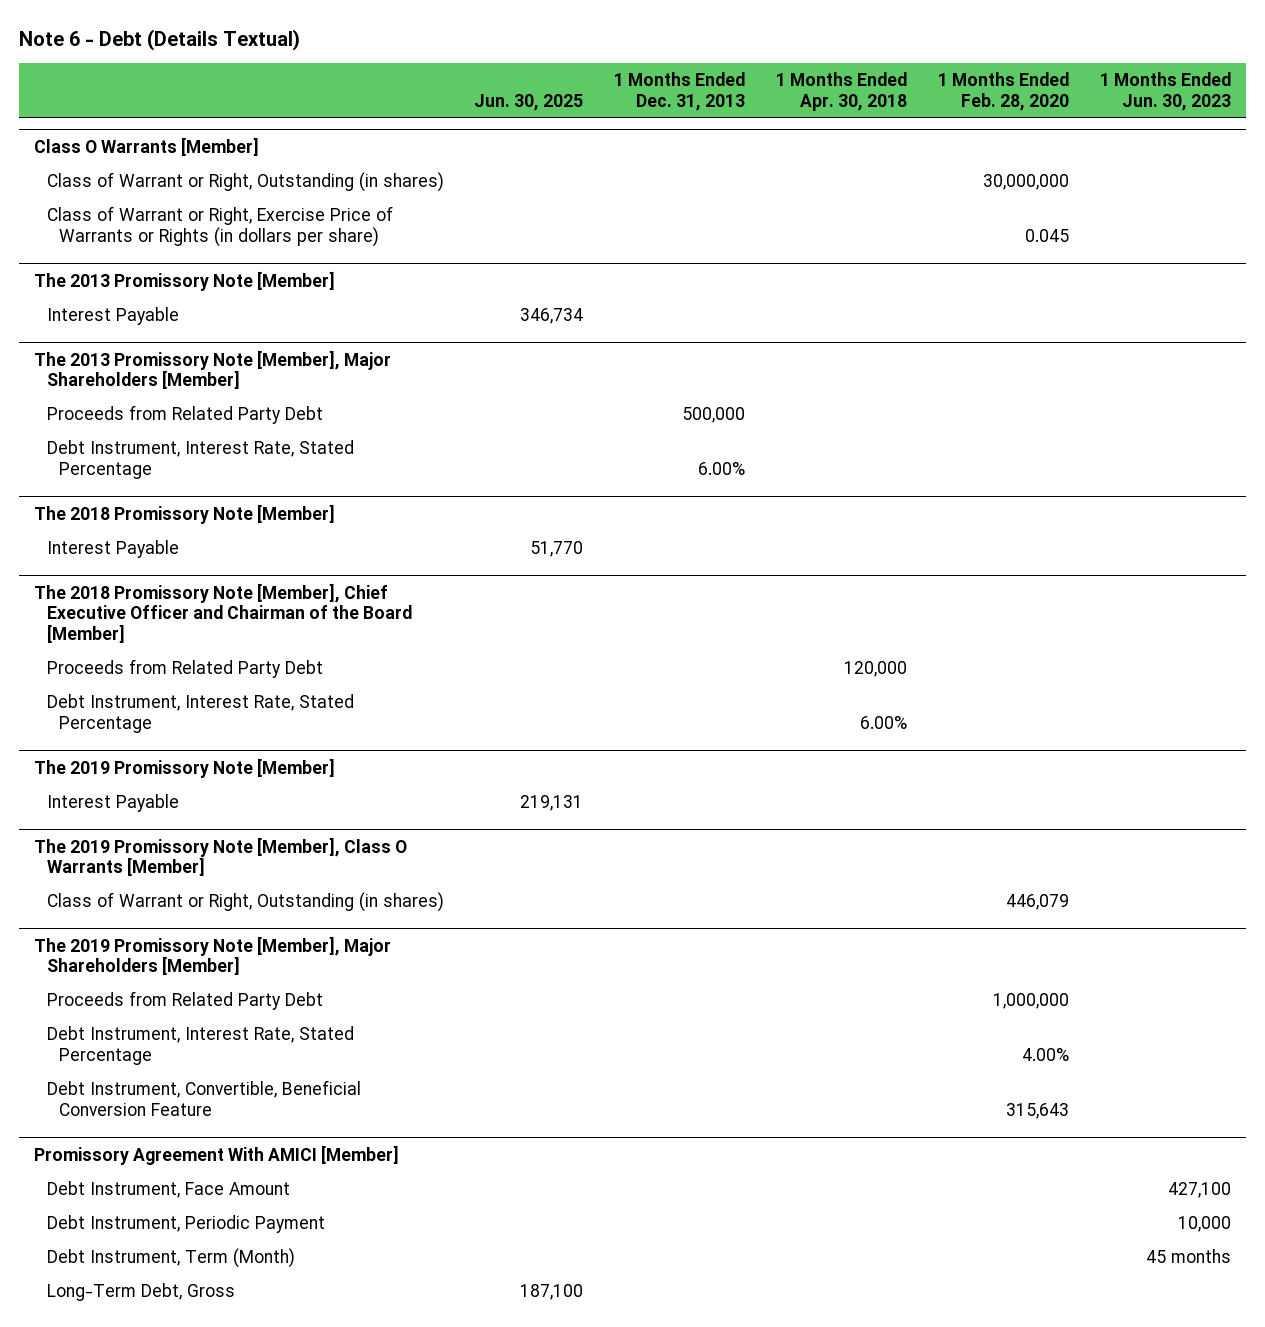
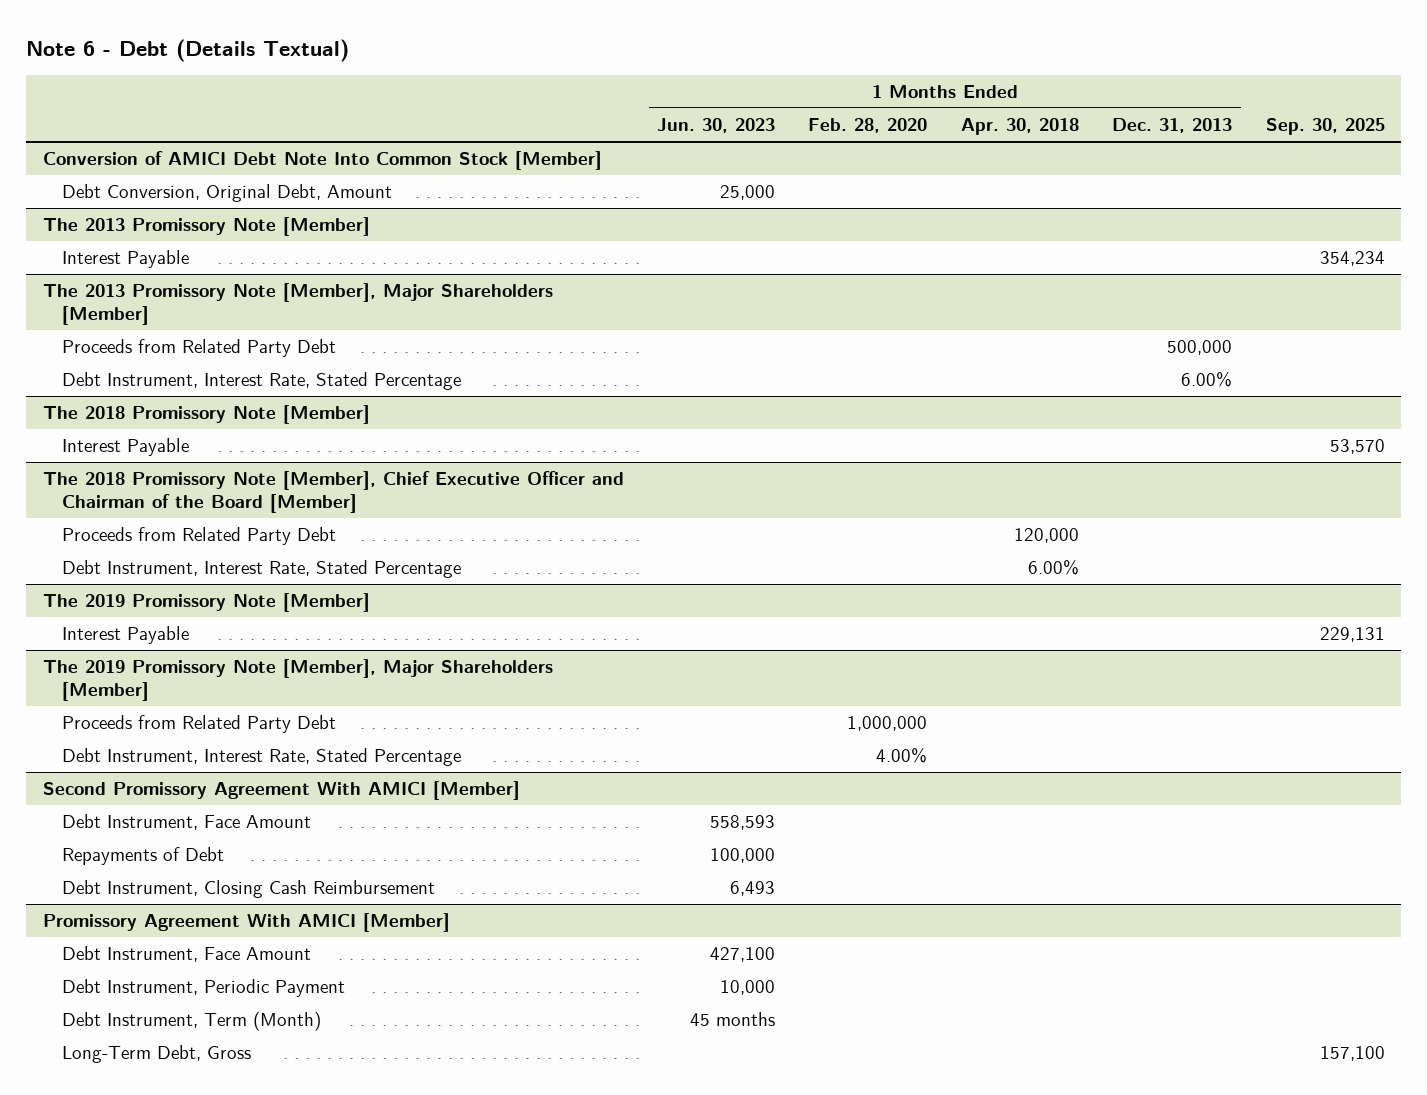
- | Jun. 30, 2025 | 1 Months Ended Dec. 31, 2013 | 1 Months Ended Apr. 30, 2018 | 1 Months Ended Feb. 28, 2020 | 1 Months Ended Jun. 30, 2023
+ | 1 Months Ended Jun. 30, 2023 | 1 Months Ended Feb. 28, 2020 | 1 Months Ended Apr. 30, 2018 | 1 Months Ended Dec. 31, 2013 | Sep. 30, 2025
- Class O Warrants [Member]
- Class of Warrant or Right, Outstanding (in shares) | | | | 30,000,000 |
- Class of Warrant or Right, Exercise Price of Warrants or Rights (in dollars per share) | | | | 0.045 |
+ Conversion of AMICI Debt Note Into Common Stock [Member]
+ Debt Conversion, Original Debt, Amount | 25,000 | | | |
- The 2019 Promissory Note [Member], Class O Warrants [Member]
- Class of Warrant or Right, Outstanding (in shares) | | | | 446,079 |
@ The 2019 Promissory Note [Member], Major Shareholders [Member]
- Debt Instrument, Convertible, Beneficial Conversion Feature | | | | 315,643 |
+ Second Promissory Agreement With AMICI [Member]
+ Debt Instrument, Face Amount | 558,593 | | | |
+ Repayments of Debt | 100,000 | | | |
+ Debt Instrument, Closing Cash Reimbursement | 6,493 | | | |

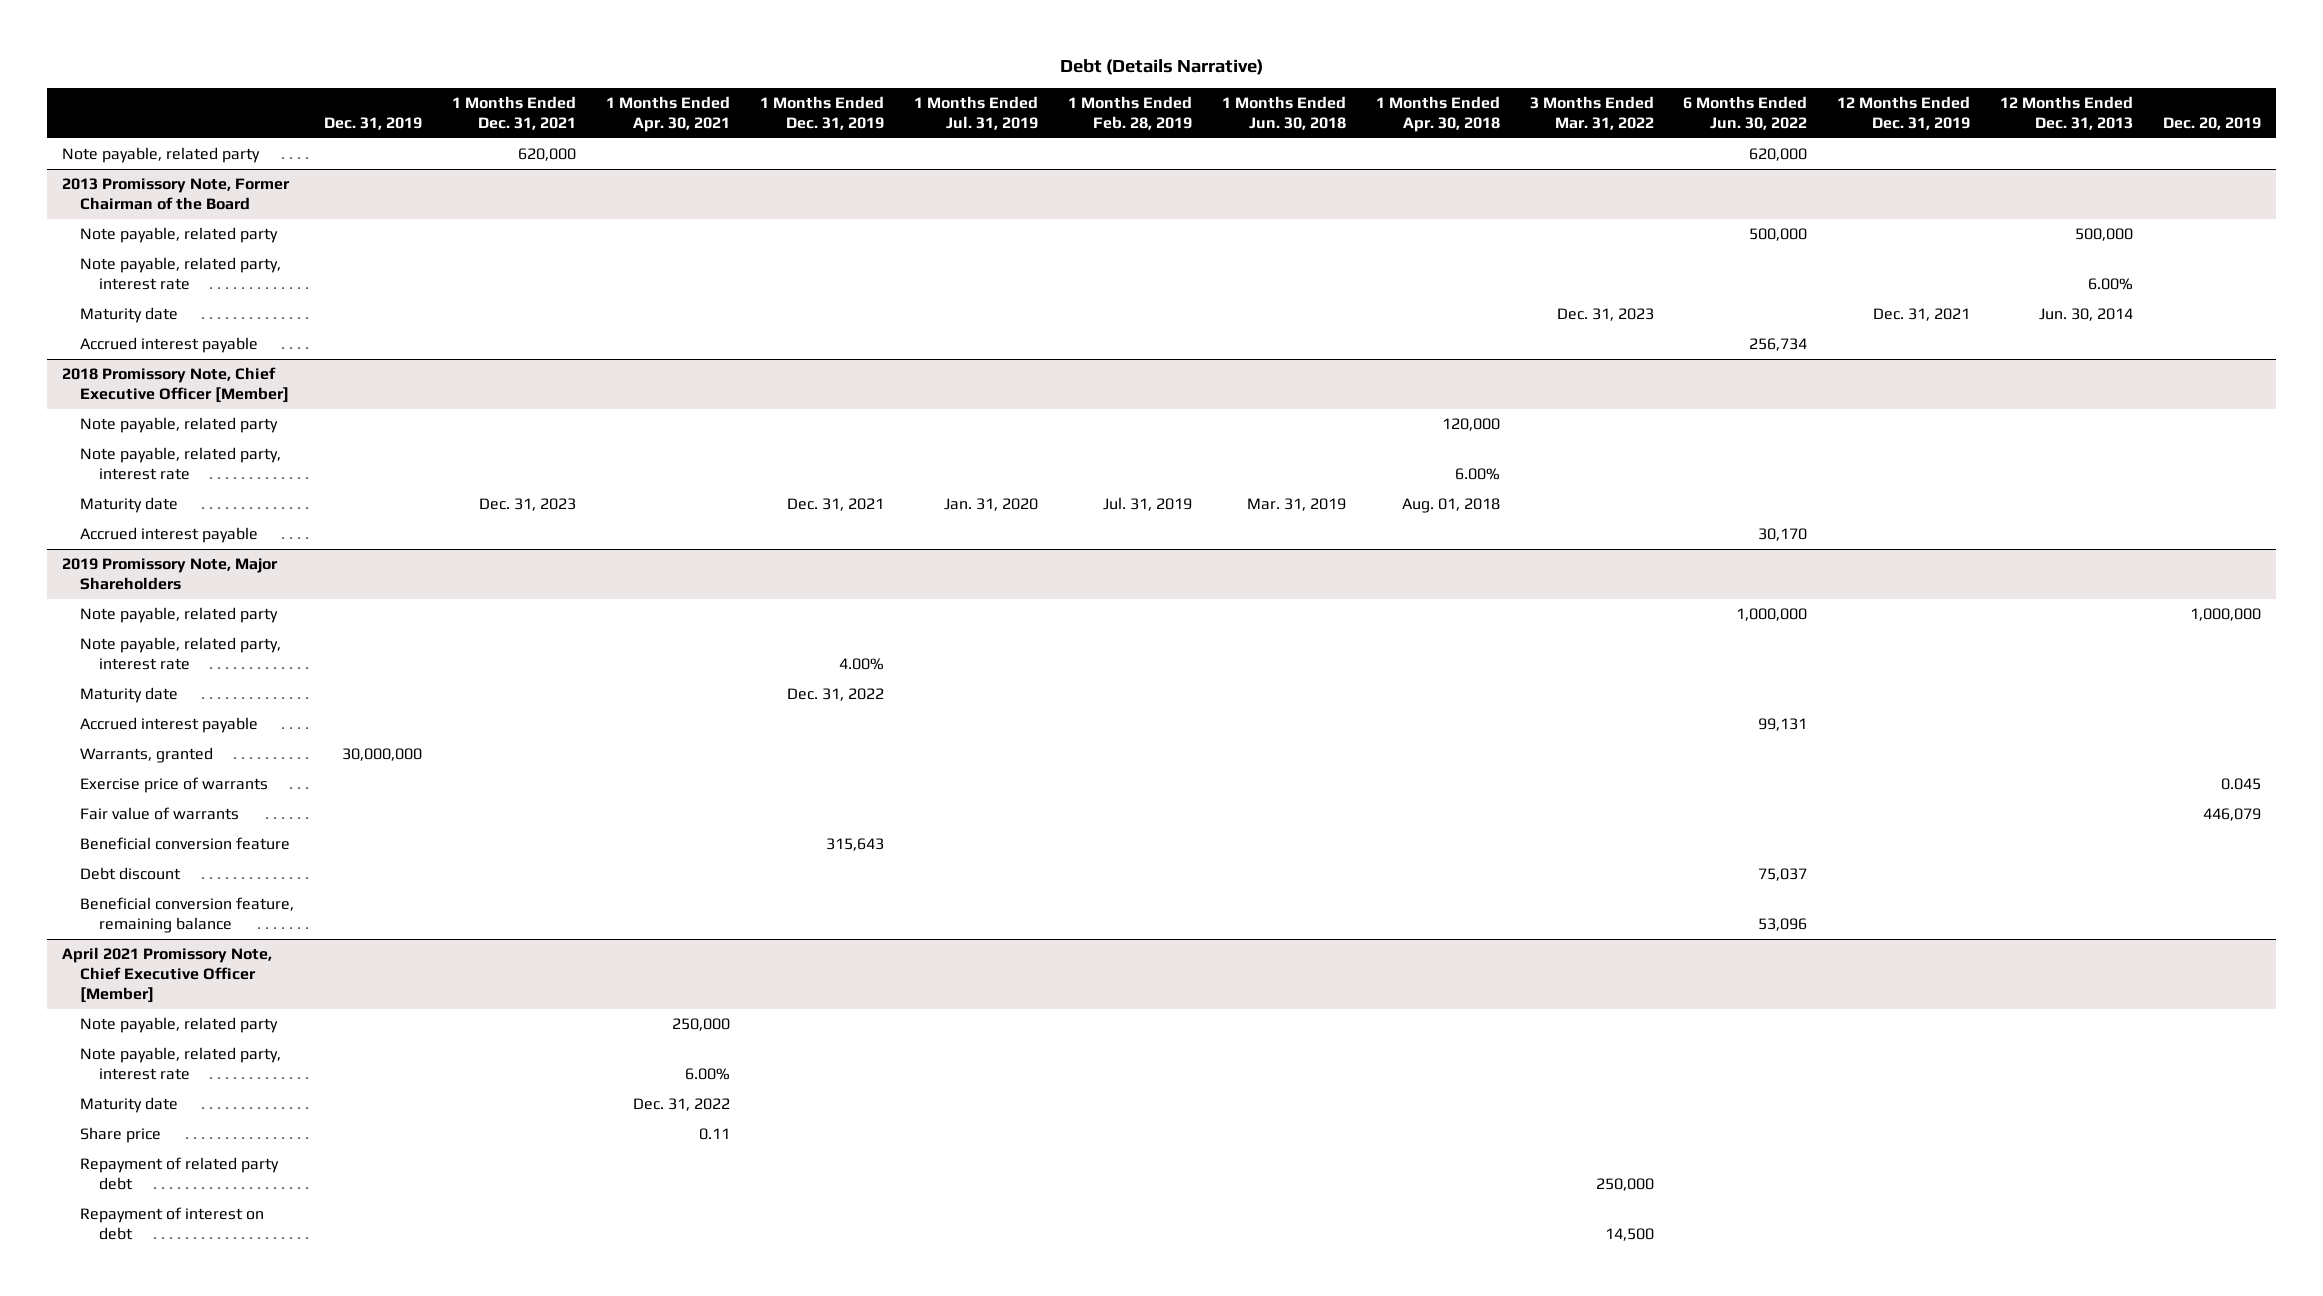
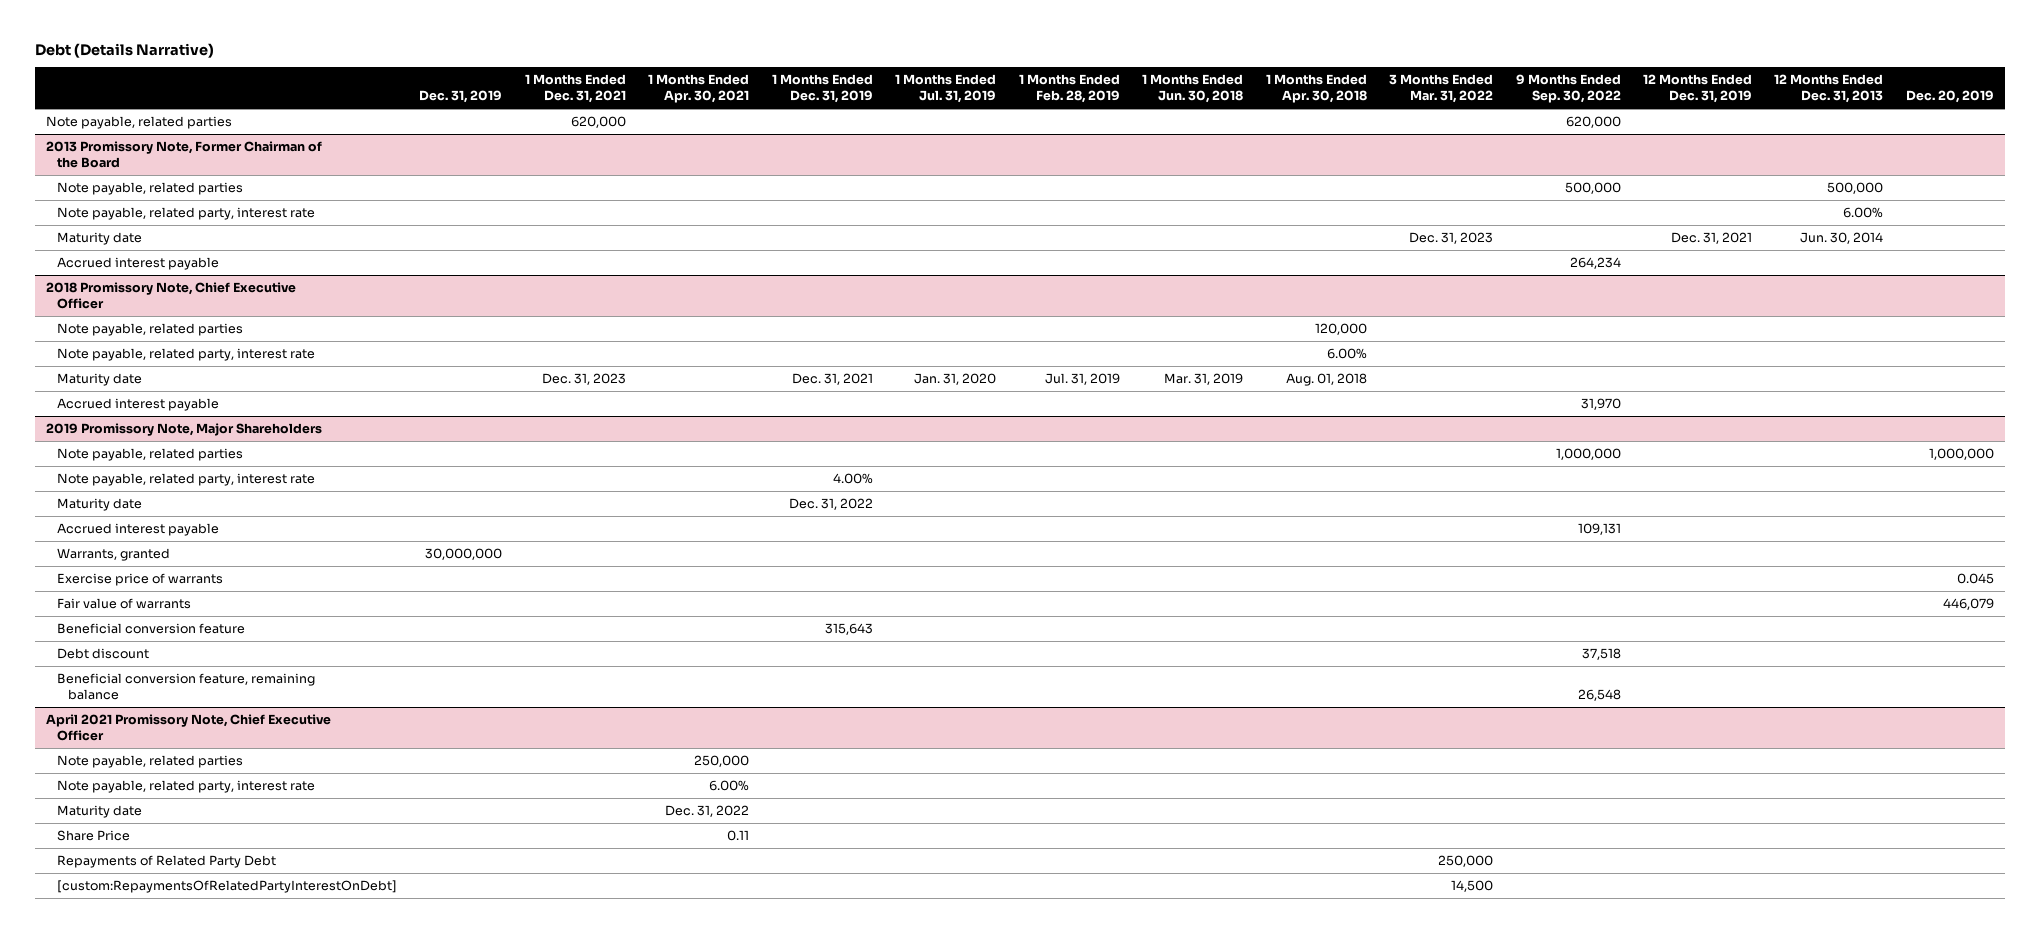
- | Dec. 31, 2019 | 1 Months Ended Dec. 31, 2021 | 1 Months Ended Apr. 30, 2021 | 1 Months Ended Dec. 31, 2019 | 1 Months Ended Jul. 31, 2019 | 1 Months Ended Feb. 28, 2019 | 1 Months Ended Jun. 30, 2018 | 1 Months Ended Apr. 30, 2018 | 3 Months Ended Mar. 31, 2022 | 6 Months Ended Jun. 30, 2022 | 12 Months Ended Dec. 31, 2019 | 12 Months Ended Dec. 31, 2013 | Dec. 20, 2019
+ | Dec. 31, 2019 | 1 Months Ended Dec. 31, 2021 | 1 Months Ended Apr. 30, 2021 | 1 Months Ended Dec. 31, 2019 | 1 Months Ended Jul. 31, 2019 | 1 Months Ended Feb. 28, 2019 | 1 Months Ended Jun. 30, 2018 | 1 Months Ended Apr. 30, 2018 | 3 Months Ended Mar. 31, 2022 | 9 Months Ended Sep. 30, 2022 | 12 Months Ended Dec. 31, 2019 | 12 Months Ended Dec. 31, 2013 | Dec. 20, 2019
- Note payable, related party | | 620,000 | | | | | | | | 620,000 | | |
+ Note payable, related parties | | 620,000 | | | | | | | | 620,000 | | |
@ 2013 Promissory Note, Former Chairman of the Board
- Note payable, related party | | | | | | | | | | 500,000 | | 500,000 |
+ Note payable, related parties | | | | | | | | | | 500,000 | | 500,000 |
- 2018 Promissory Note, Chief Executive Officer [Member]
- Note payable, related party | | | | | | | | 120,000 | | | | |
+ 2018 Promissory Note, Chief Executive Officer
+ Note payable, related parties | | | | | | | | 120,000 | | | | |
@ 2019 Promissory Note, Major Shareholders
- Note payable, related party | | | | | | | | | | 1,000,000 | | | 1,000,000
+ Note payable, related parties | | | | | | | | | | 1,000,000 | | | 1,000,000
- April 2021 Promissory Note, Chief Executive Officer [Member]
- Note payable, related party | | | 250,000 | | | | | | | | | |
+ April 2021 Promissory Note, Chief Executive Officer
+ Note payable, related parties | | | 250,000 | | | | | | | | | |
- Share price | | | 0.11 | | | | | | | | | |
- Repayment of related party debt | | | | | | | | | 250,000 | | | |
- Repayment of interest on debt | | | | | | | | | 14,500 | | | |
+ Share Price | | | 0.11 | | | | | | | | | |
+ Repayments of Related Party Debt | | | | | | | | | 250,000 | | | |
+ [custom:RepaymentsOfRelatedPartyInterestOnDebt] | | | | | | | | | 14,500 | | | |

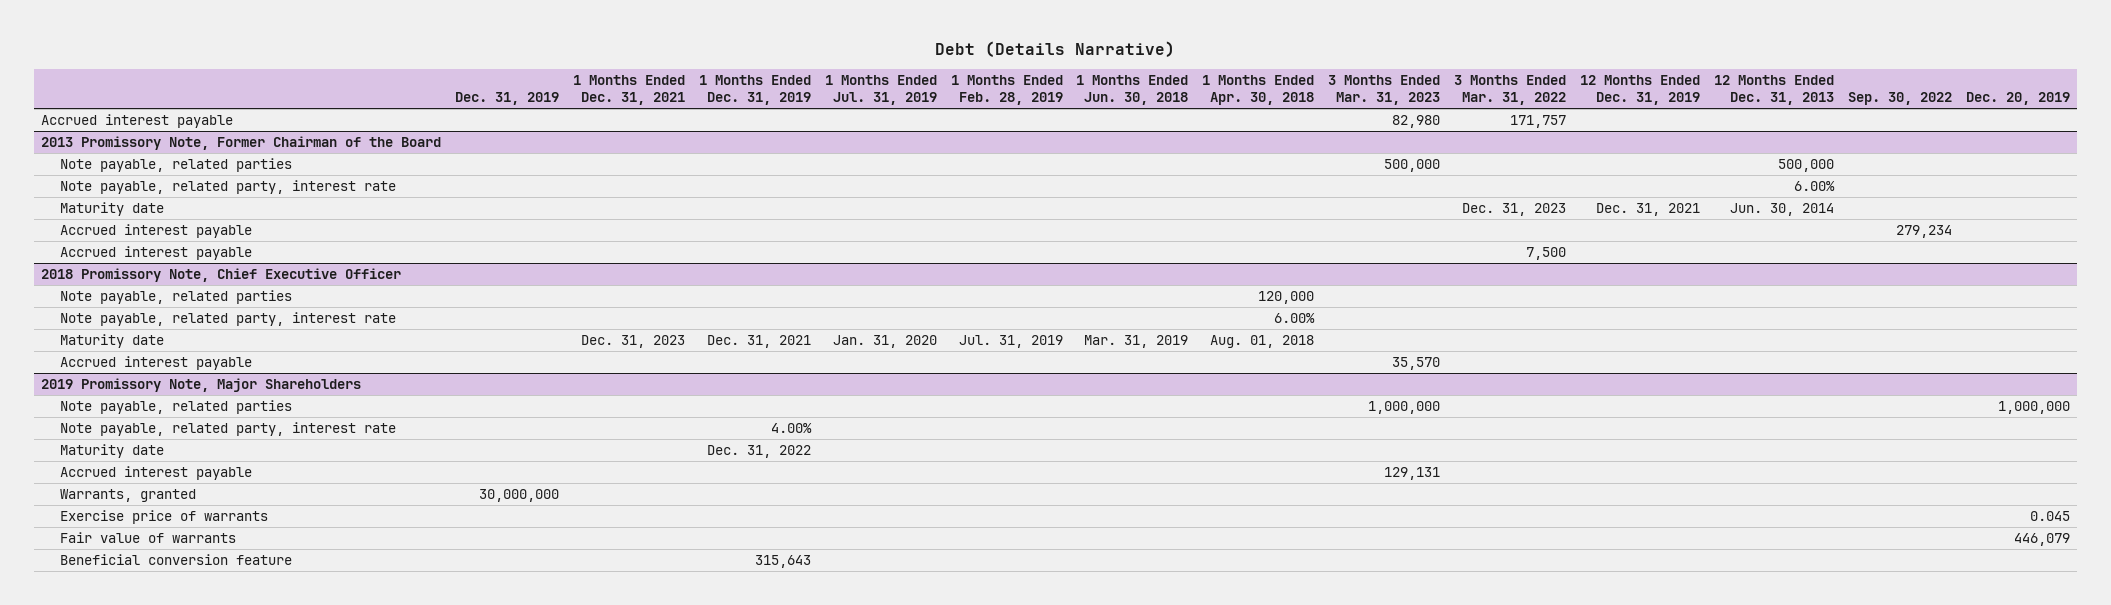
- | Dec. 31, 2019 | 1 Months Ended Dec. 31, 2021 | 1 Months Ended Apr. 30, 2021 | 1 Months Ended Dec. 31, 2019 | 1 Months Ended Jul. 31, 2019 | 1 Months Ended Feb. 28, 2019 | 1 Months Ended Jun. 30, 2018 | 1 Months Ended Apr. 30, 2018 | 3 Months Ended Mar. 31, 2022 | 9 Months Ended Sep. 30, 2022 | 12 Months Ended Dec. 31, 2019 | 12 Months Ended Dec. 31, 2013 | Dec. 20, 2019
+ | Dec. 31, 2019 | 1 Months Ended Dec. 31, 2021 | 1 Months Ended Dec. 31, 2019 | 1 Months Ended Jul. 31, 2019 | 1 Months Ended Feb. 28, 2019 | 1 Months Ended Jun. 30, 2018 | 1 Months Ended Apr. 30, 2018 | 3 Months Ended Mar. 31, 2023 | 3 Months Ended Mar. 31, 2022 | 12 Months Ended Dec. 31, 2019 | 12 Months Ended Dec. 31, 2013 | Sep. 30, 2022 | Dec. 20, 2019
- Note payable, related parties | | 620,000 | | | | | | | | 620,000 | | |
+ Accrued interest payable | | | | | | | | 82,980 | 171,757 | | | |
@ 2013 Promissory Note, Former Chairman of the Board
+ Accrued interest payable | | | | | | | | | 7,500 | | | |
@ 2019 Promissory Note, Major Shareholders
- Debt discount | | | | | | | | | | 37,518 | | |
- Beneficial conversion feature, remaining balance | | | | | | | | | | 26,548 | | |
- April 2021 Promissory Note, Chief Executive Officer
- Note payable, related parties | | | 250,000 | | | | | | | | | |
- Note payable, related party, interest rate | | | 6.00% | | | | | | | | | |
- Maturity date | | | Dec. 31, 2022 | | | | | | | | | |
- Share Price | | | 0.11 | | | | | | | | | |
- Repayments of Related Party Debt | | | | | | | | | 250,000 | | | |
- [custom:RepaymentsOfRelatedPartyInterestOnDebt] | | | | | | | | | 14,500 | | | |

